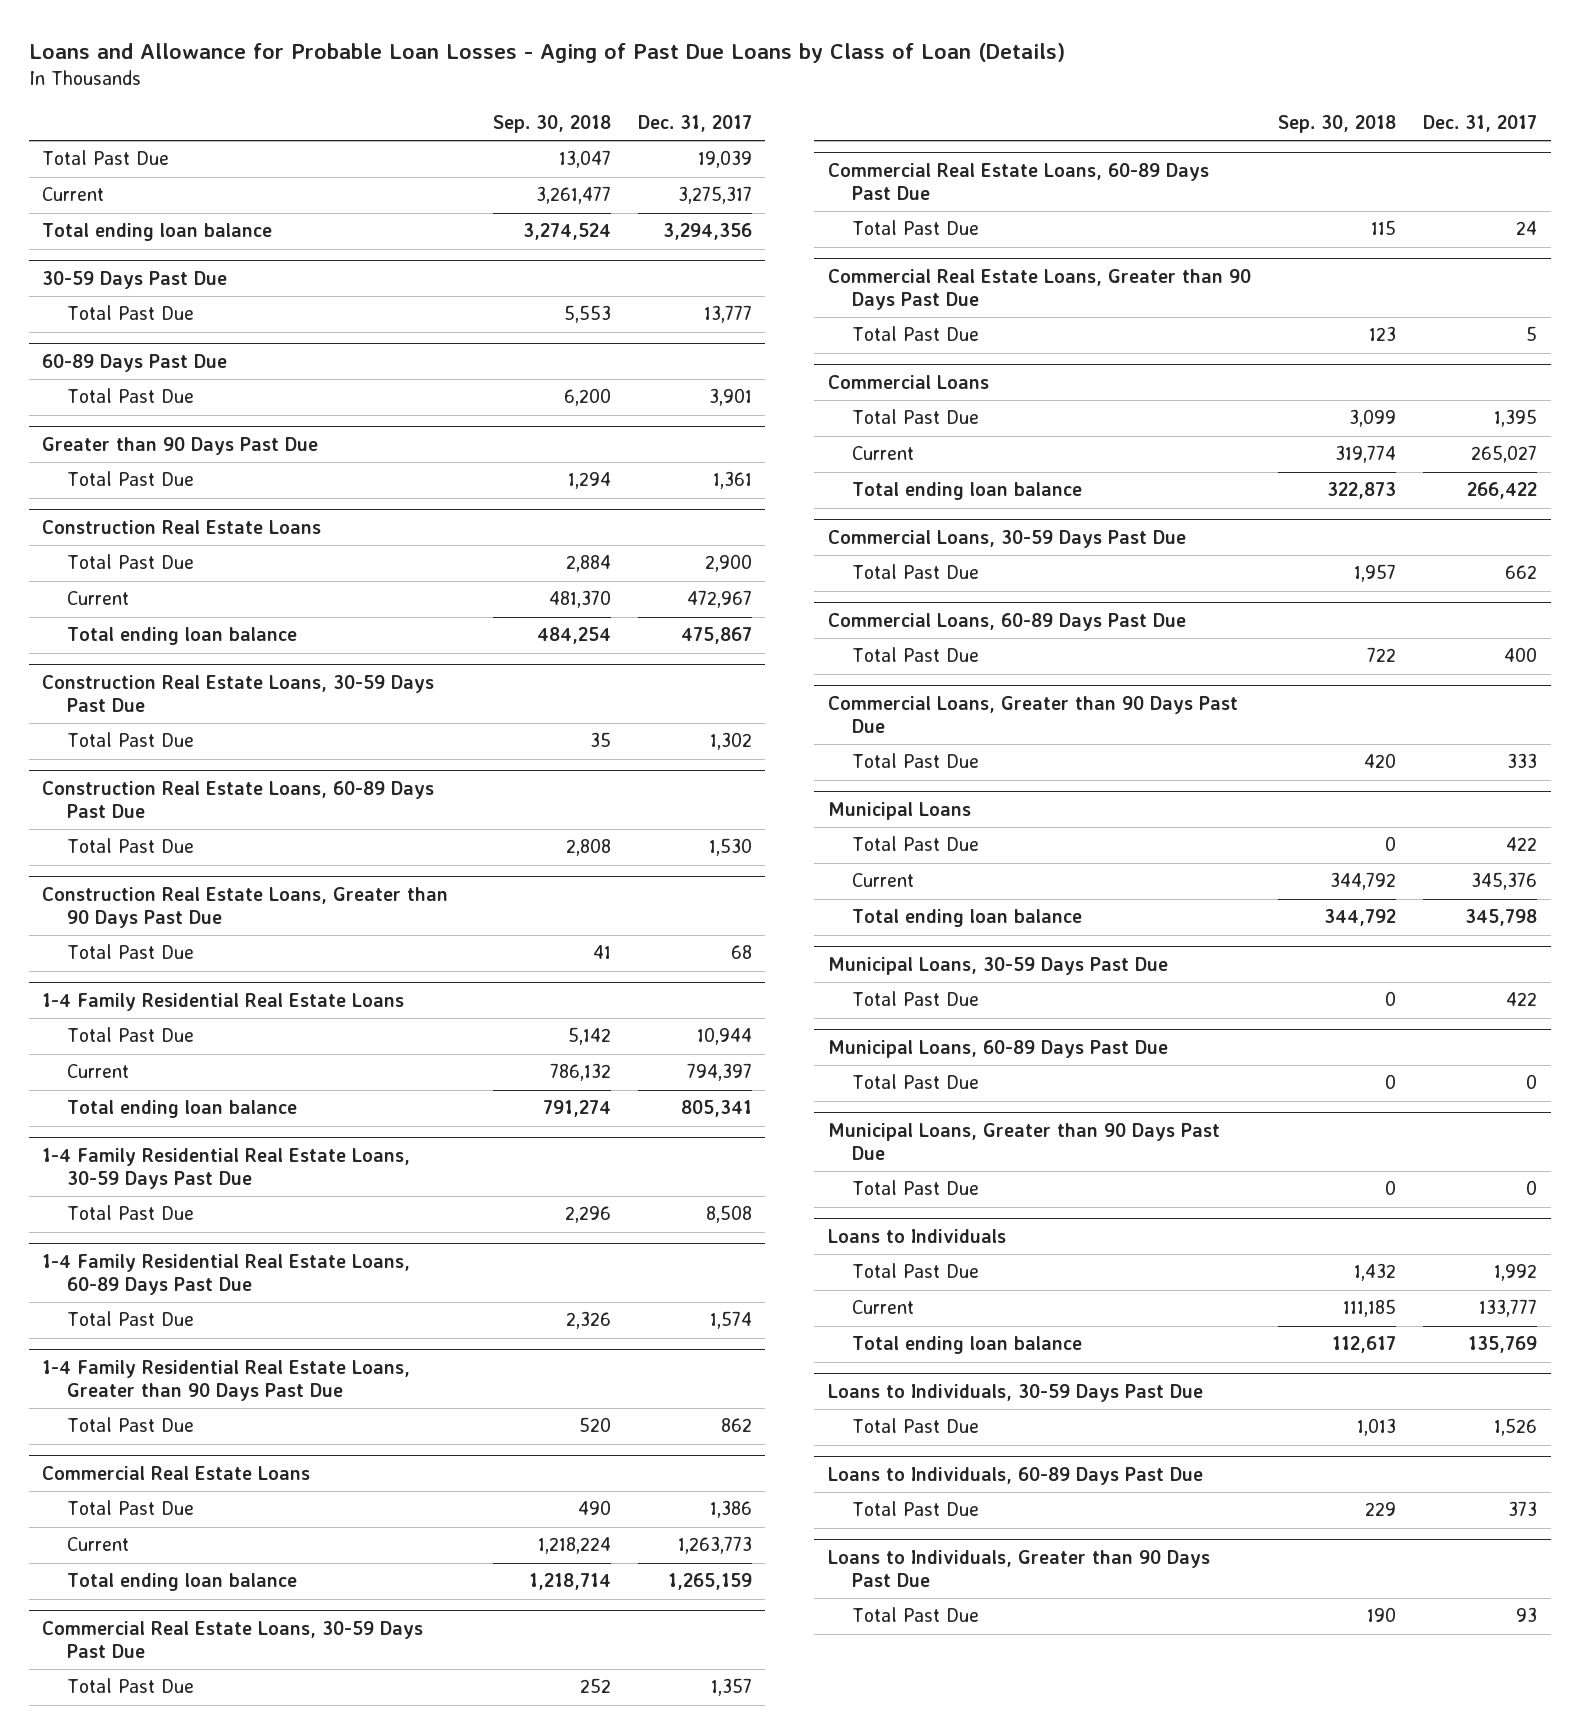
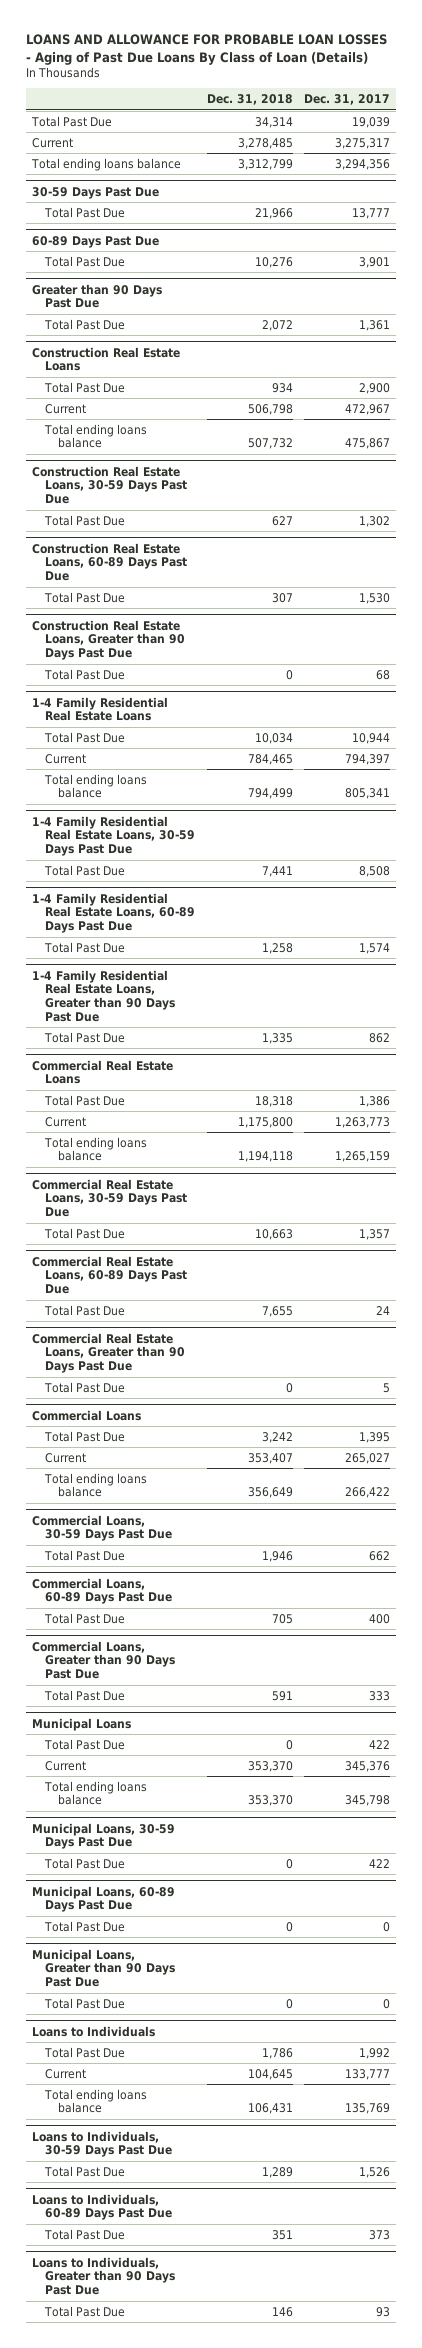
- Loans and Allowance for Probable Loan Losses - Aging of Past Due Loans by Class of Loan (Details)
+ LOANS AND ALLOWANCE FOR PROBABLE LOAN LOSSES - Aging of Past Due Loans By Class of Loan (Details)
- | Sep. 30, 2018 | Dec. 31, 2017
+ | Dec. 31, 2018 | Dec. 31, 2017
- Total ending loan balance | 3,274,524 | 3,294,356
+ Total ending loans balance | 3,312,799 | 3,294,356
@ Construction Real Estate Loans
- Total ending loan balance | 484,254 | 475,867
+ Total ending loans balance | 507,732 | 475,867
@ 1-4 Family Residential Real Estate Loans
- Total ending loan balance | 791,274 | 805,341
+ Total ending loans balance | 794,499 | 805,341
@ Commercial Real Estate Loans
- Total ending loan balance | 1,218,714 | 1,265,159
+ Total ending loans balance | 1,194,118 | 1,265,159
@ Commercial Loans
- Total ending loan balance | 322,873 | 266,422
+ Total ending loans balance | 356,649 | 266,422
@ Municipal Loans
- Total ending loan balance | 344,792 | 345,798
+ Total ending loans balance | 353,370 | 345,798
@ Loans to Individuals
- Total ending loan balance | 112,617 | 135,769
+ Total ending loans balance | 106,431 | 135,769

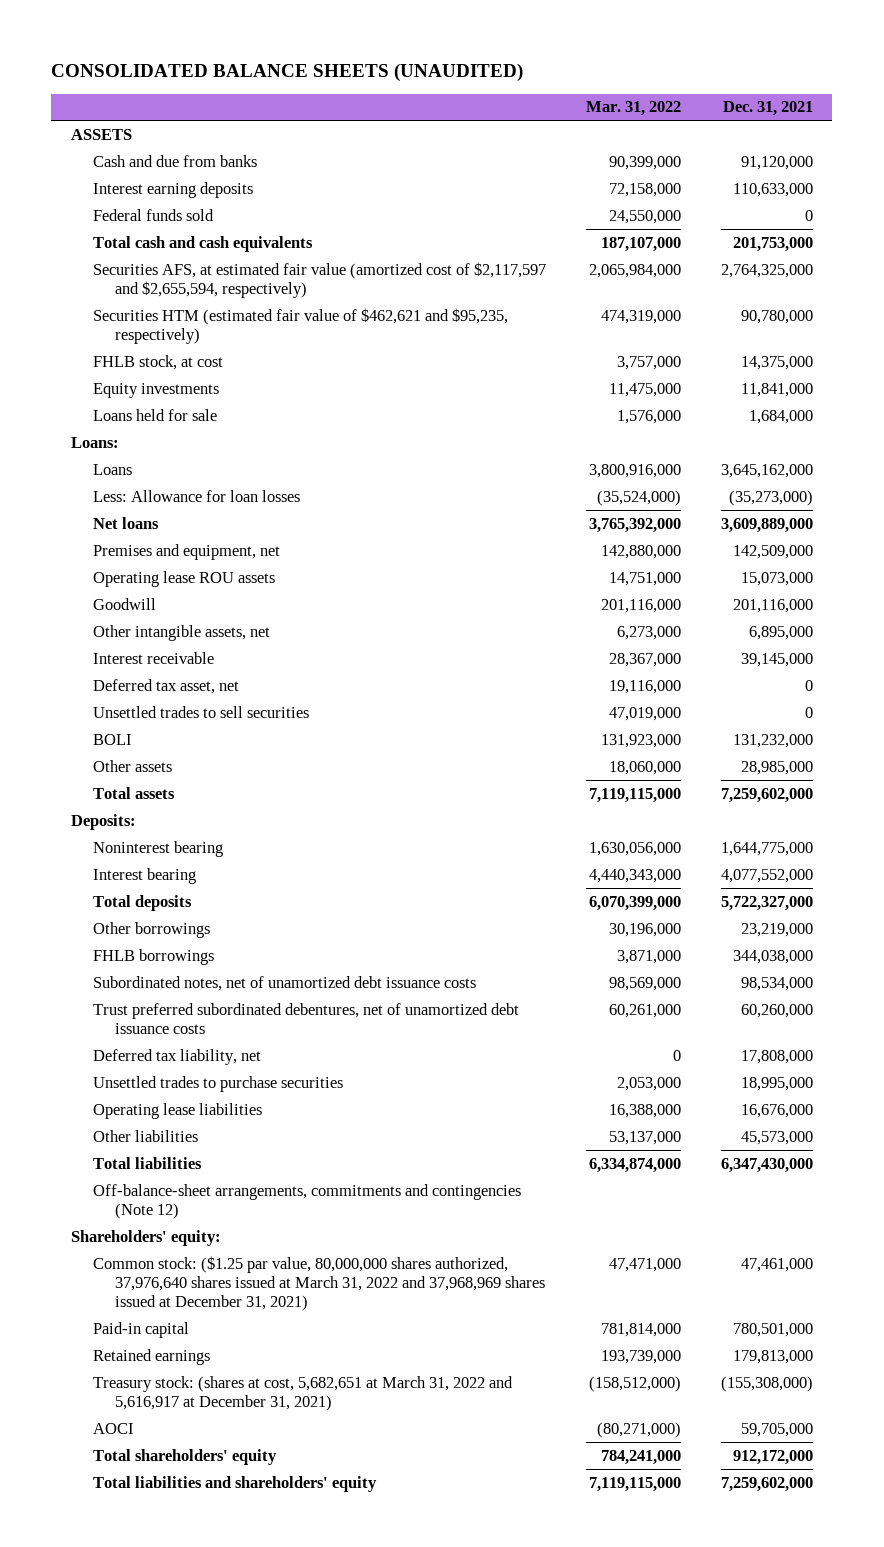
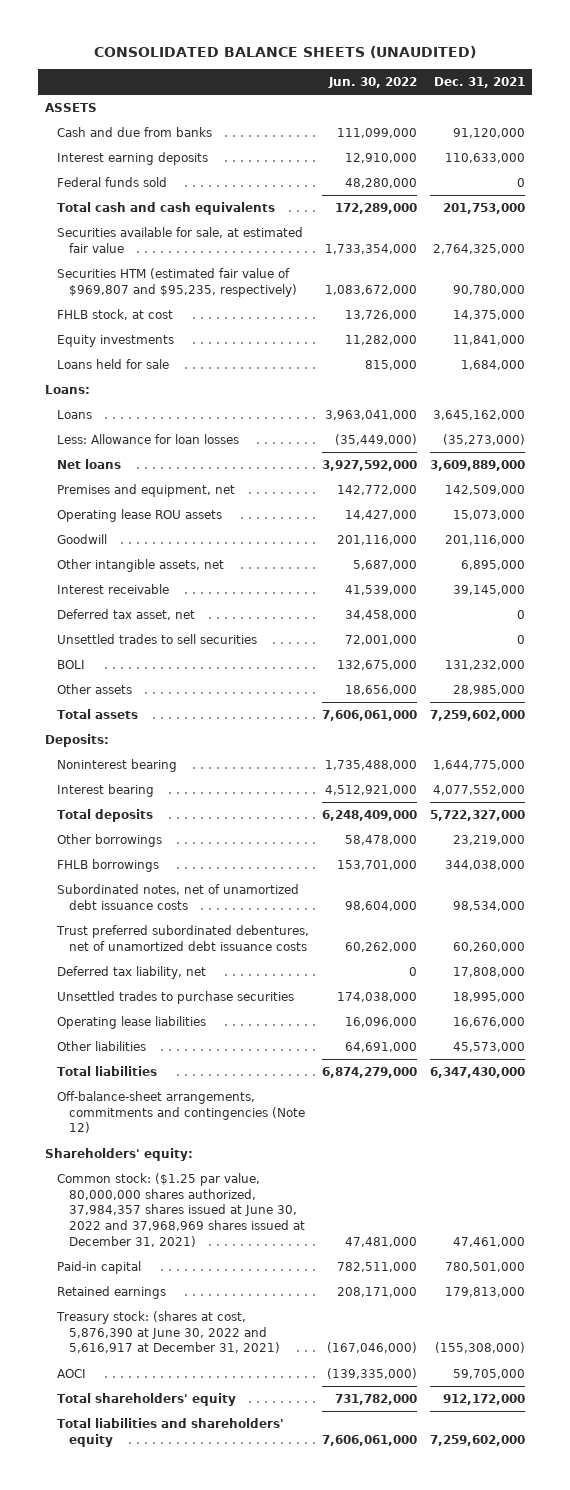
- | Mar. 31, 2022 | Dec. 31, 2021
+ | Jun. 30, 2022 | Dec. 31, 2021
- Securities AFS, at estimated fair value (amortized cost of $2,117,597 and $2,655,594, respectively) | 2,065,984,000 | 2,764,325,000
- Securities HTM (estimated fair value of $462,621 and $95,235, respectively) | 474,319,000 | 90,780,000
+ Securities available for sale, at estimated fair value | 1,733,354,000 | 2,764,325,000
+ Securities HTM (estimated fair value of $969,807 and $95,235, respectively) | 1,083,672,000 | 90,780,000
- Common stock: ($1.25 par value, 80,000,000 shares authorized, 37,976,640 shares issued at March 31, 2022 and 37,968,969 shares issued at December 31, 2021) | 47,471,000 | 47,461,000
+ Common stock: ($1.25 par value, 80,000,000 shares authorized, 37,984,357 shares issued at June 30, 2022 and 37,968,969 shares issued at December 31, 2021) | 47,481,000 | 47,461,000
- Treasury stock: (shares at cost, 5,682,651 at March 31, 2022 and 5,616,917 at December 31, 2021) | (158,512,000) | (155,308,000)
+ Treasury stock: (shares at cost, 5,876,390 at June 30, 2022 and 5,616,917 at December 31, 2021) | (167,046,000) | (155,308,000)

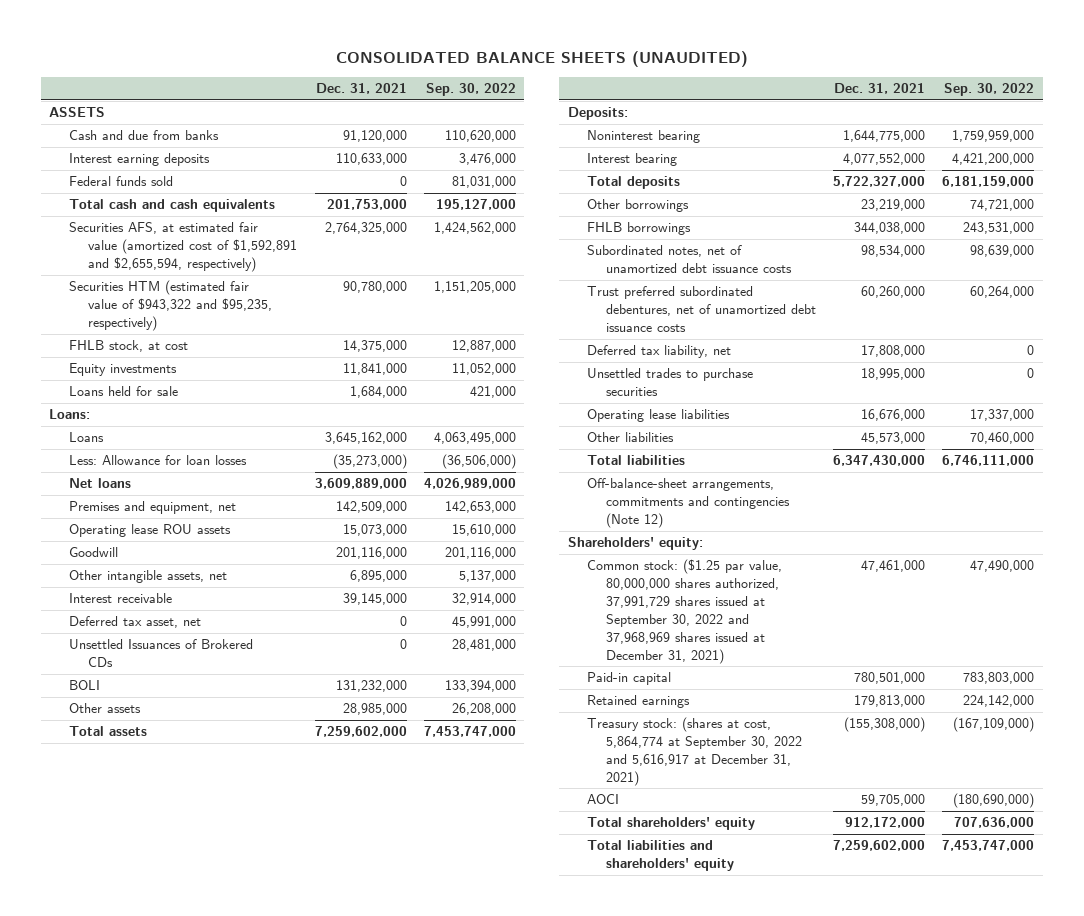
- | Jun. 30, 2022 | Dec. 31, 2021
+ | Dec. 31, 2021 | Sep. 30, 2022
- Securities available for sale, at estimated fair value | 1,733,354,000 | 2,764,325,000
- Securities HTM (estimated fair value of $969,807 and $95,235, respectively) | 1,083,672,000 | 90,780,000
+ Securities AFS, at estimated fair value (amortized cost of $1,592,891 and $2,655,594, respectively) | 2,764,325,000 | 1,424,562,000
+ Securities HTM (estimated fair value of $943,322 and $95,235, respectively) | 90,780,000 | 1,151,205,000
- Unsettled trades to sell securities | 72,001,000 | 0
+ Unsettled Issuances of Brokered CDs | 0 | 28,481,000
- Common stock: ($1.25 par value, 80,000,000 shares authorized, 37,984,357 shares issued at June 30, 2022 and 37,968,969 shares issued at December 31, 2021) | 47,481,000 | 47,461,000
+ Common stock: ($1.25 par value, 80,000,000 shares authorized, 37,991,729 shares issued at September 30, 2022 and 37,968,969 shares issued at December 31, 2021) | 47,461,000 | 47,490,000
- Treasury stock: (shares at cost, 5,876,390 at June 30, 2022 and 5,616,917 at December 31, 2021) | (167,046,000) | (155,308,000)
+ Treasury stock: (shares at cost, 5,864,774 at September 30, 2022 and 5,616,917 at December 31, 2021) | (155,308,000) | (167,109,000)

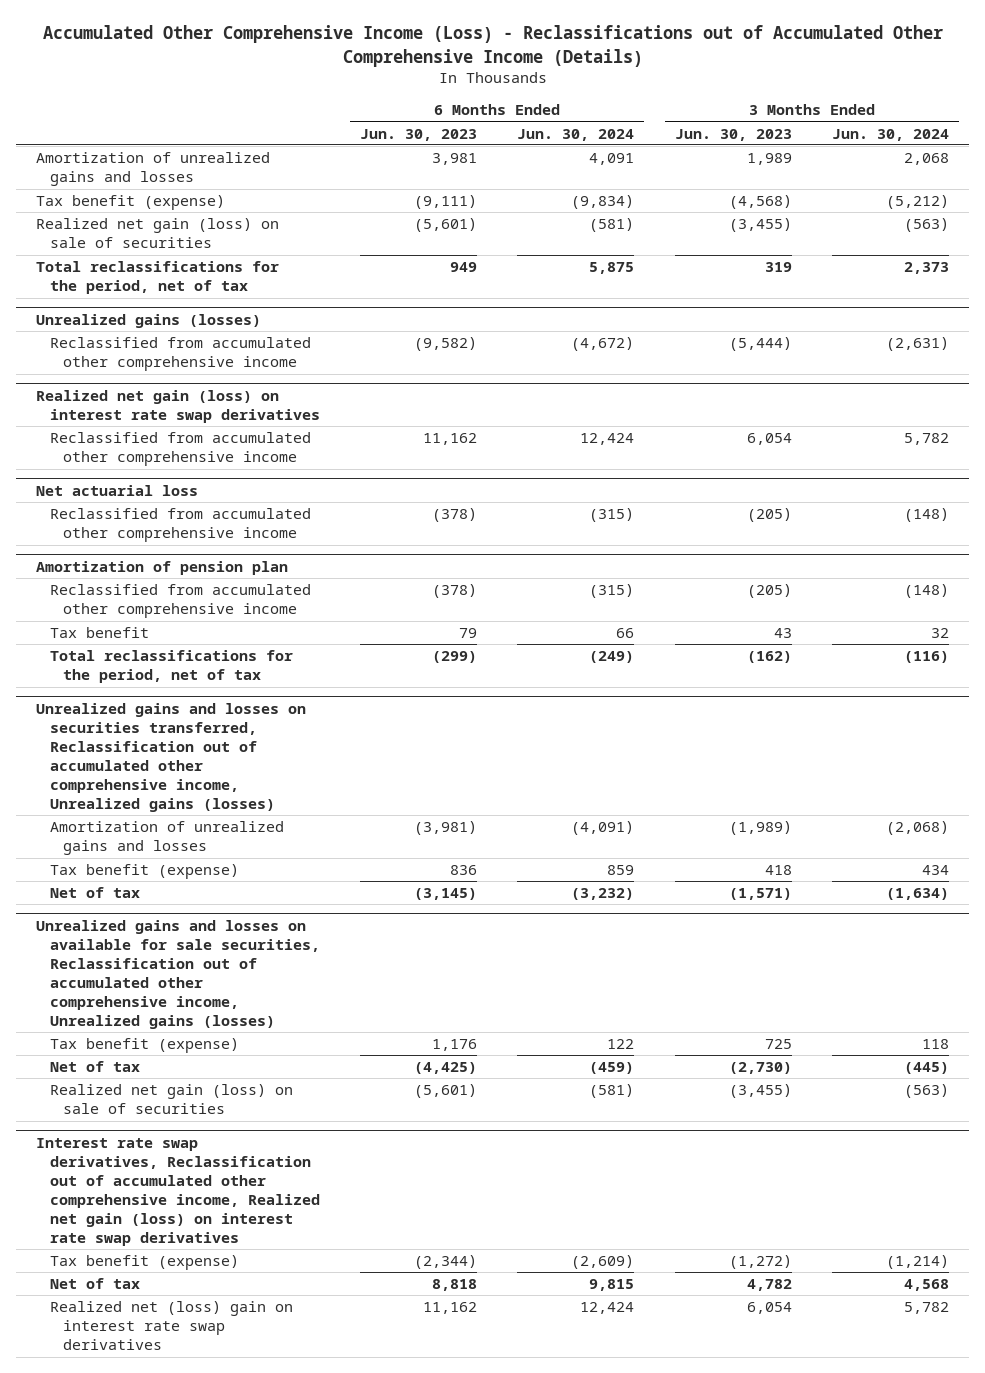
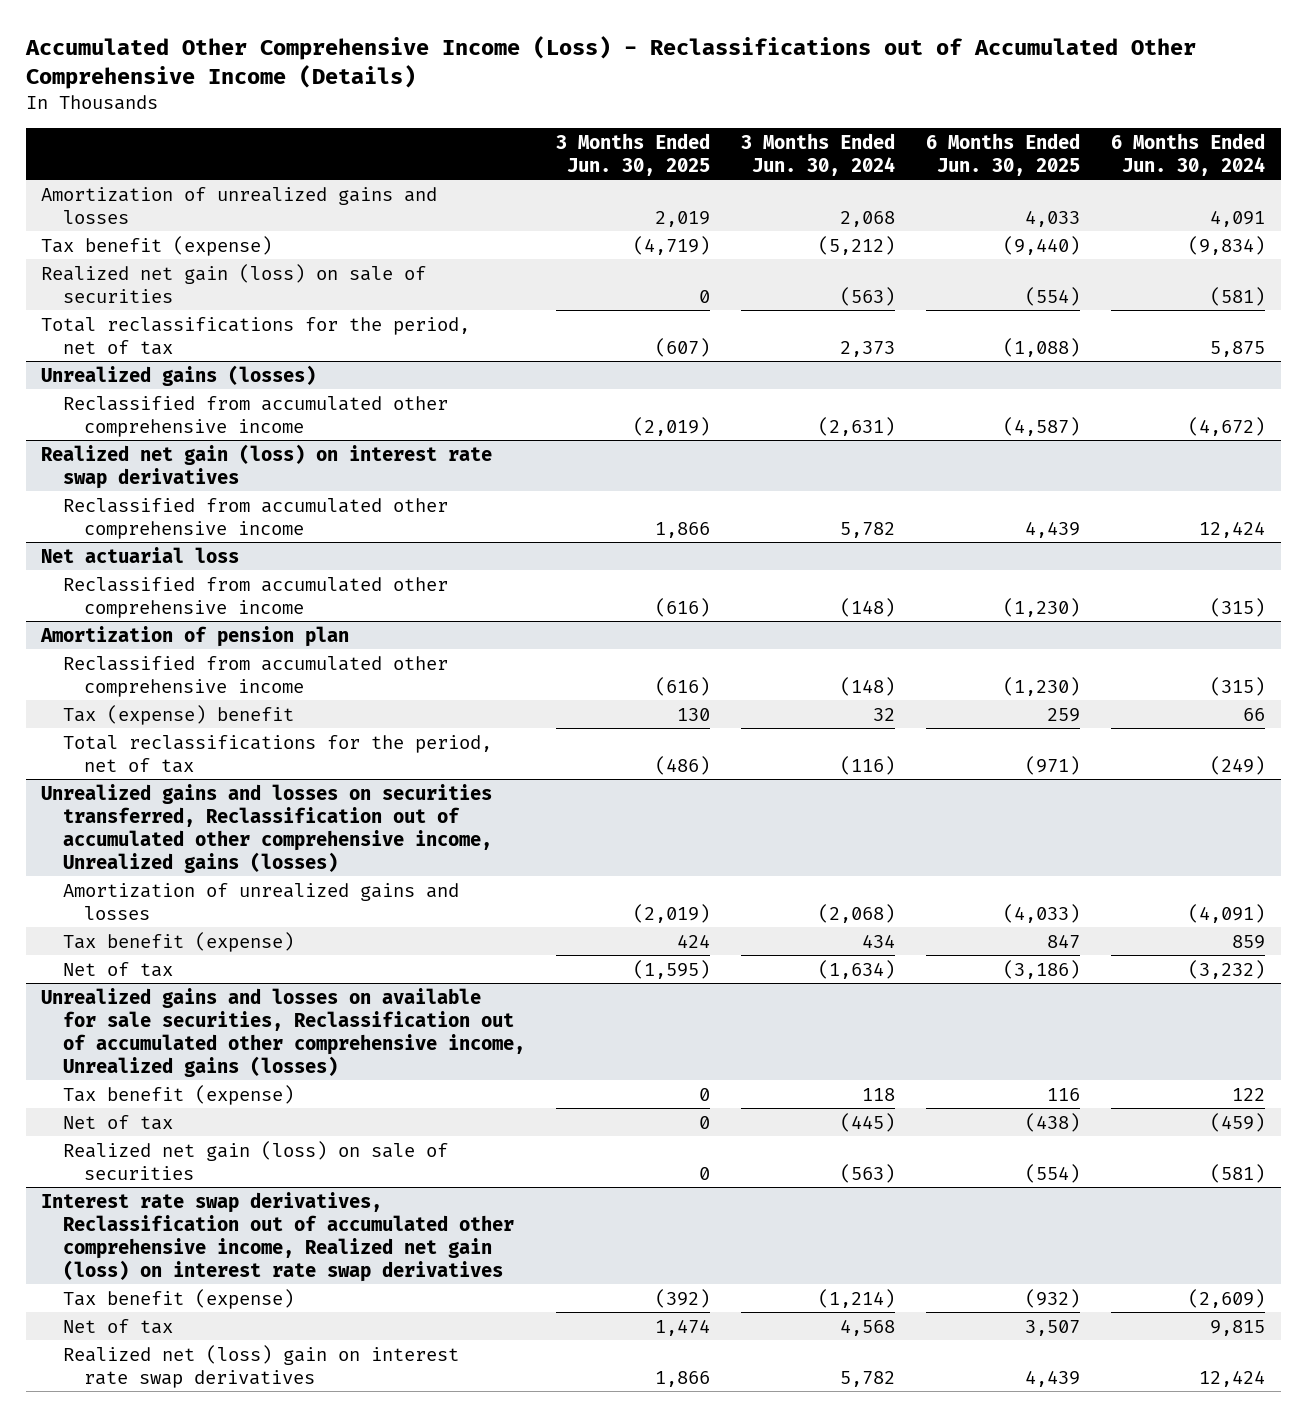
- | 6 Months Ended Jun. 30, 2023 | 6 Months Ended Jun. 30, 2024 | 3 Months Ended Jun. 30, 2023 | 3 Months Ended Jun. 30, 2024
+ | 3 Months Ended Jun. 30, 2025 | 3 Months Ended Jun. 30, 2024 | 6 Months Ended Jun. 30, 2025 | 6 Months Ended Jun. 30, 2024
@ Amortization of pension plan
- Tax benefit | 79 | 66 | 43 | 32
+ Tax (expense) benefit | 130 | 32 | 259 | 66

